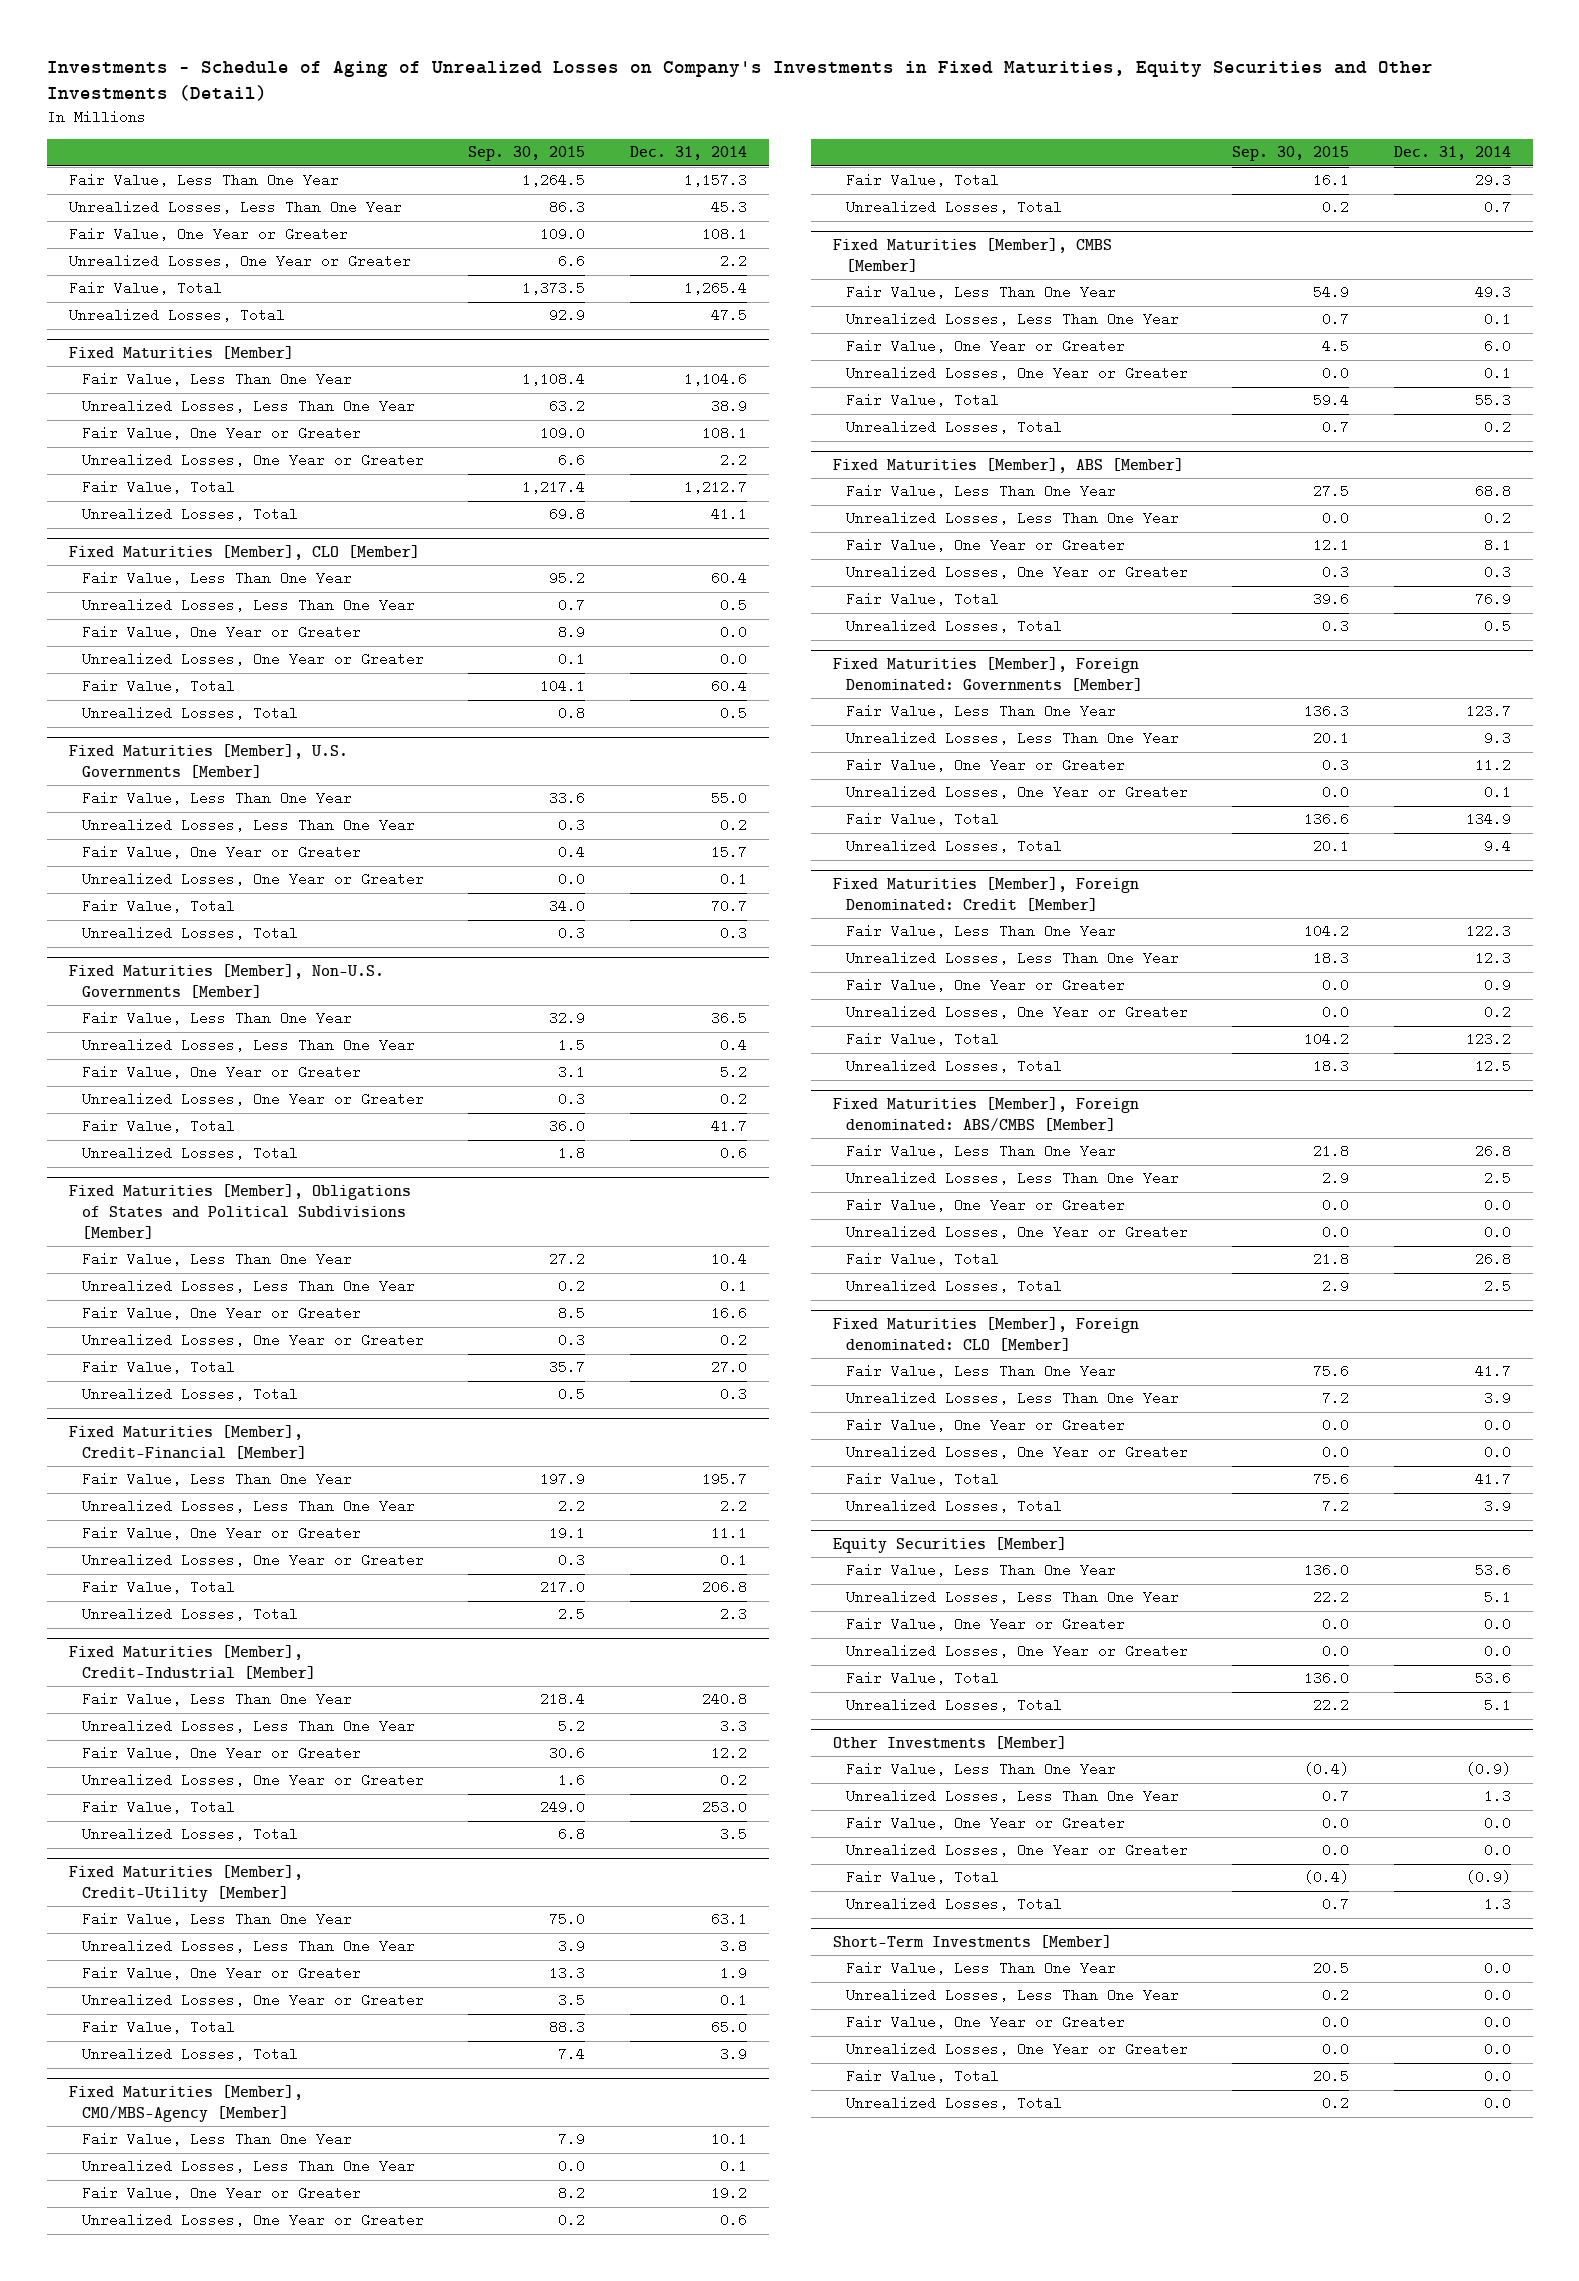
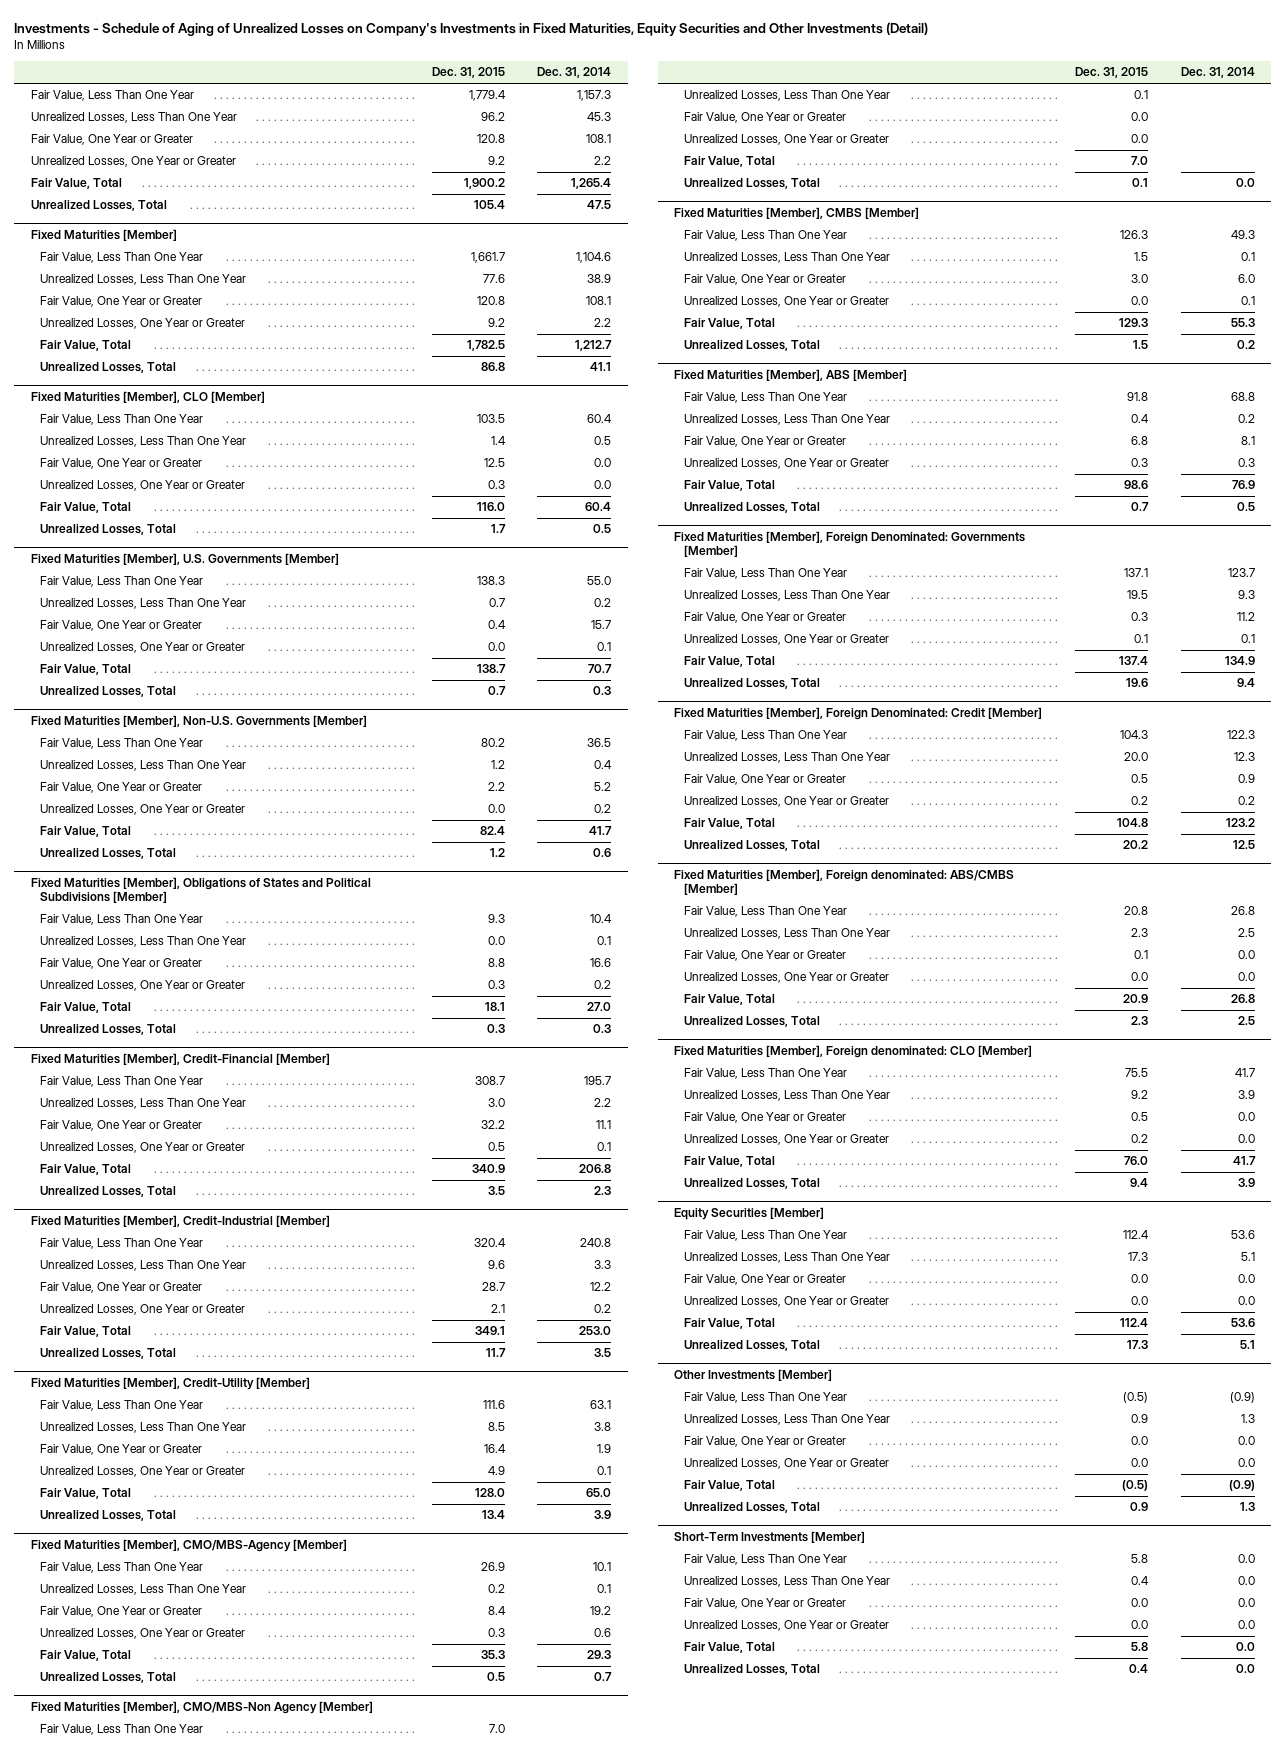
- | Sep. 30, 2015 | Dec. 31, 2014
+ | Dec. 31, 2015 | Dec. 31, 2014
+ Fixed Maturities [Member], CMO/MBS-Non Agency [Member]
+ Fair Value, Less Than One Year | 7.0 |
+ Unrealized Losses, Less Than One Year | 0.1 |
+ Fair Value, One Year or Greater | 0.0 |
+ Unrealized Losses, One Year or Greater | 0.0 |
+ Fair Value, Total | 7.0 |
+ Unrealized Losses, Total | 0.1 | 0.0

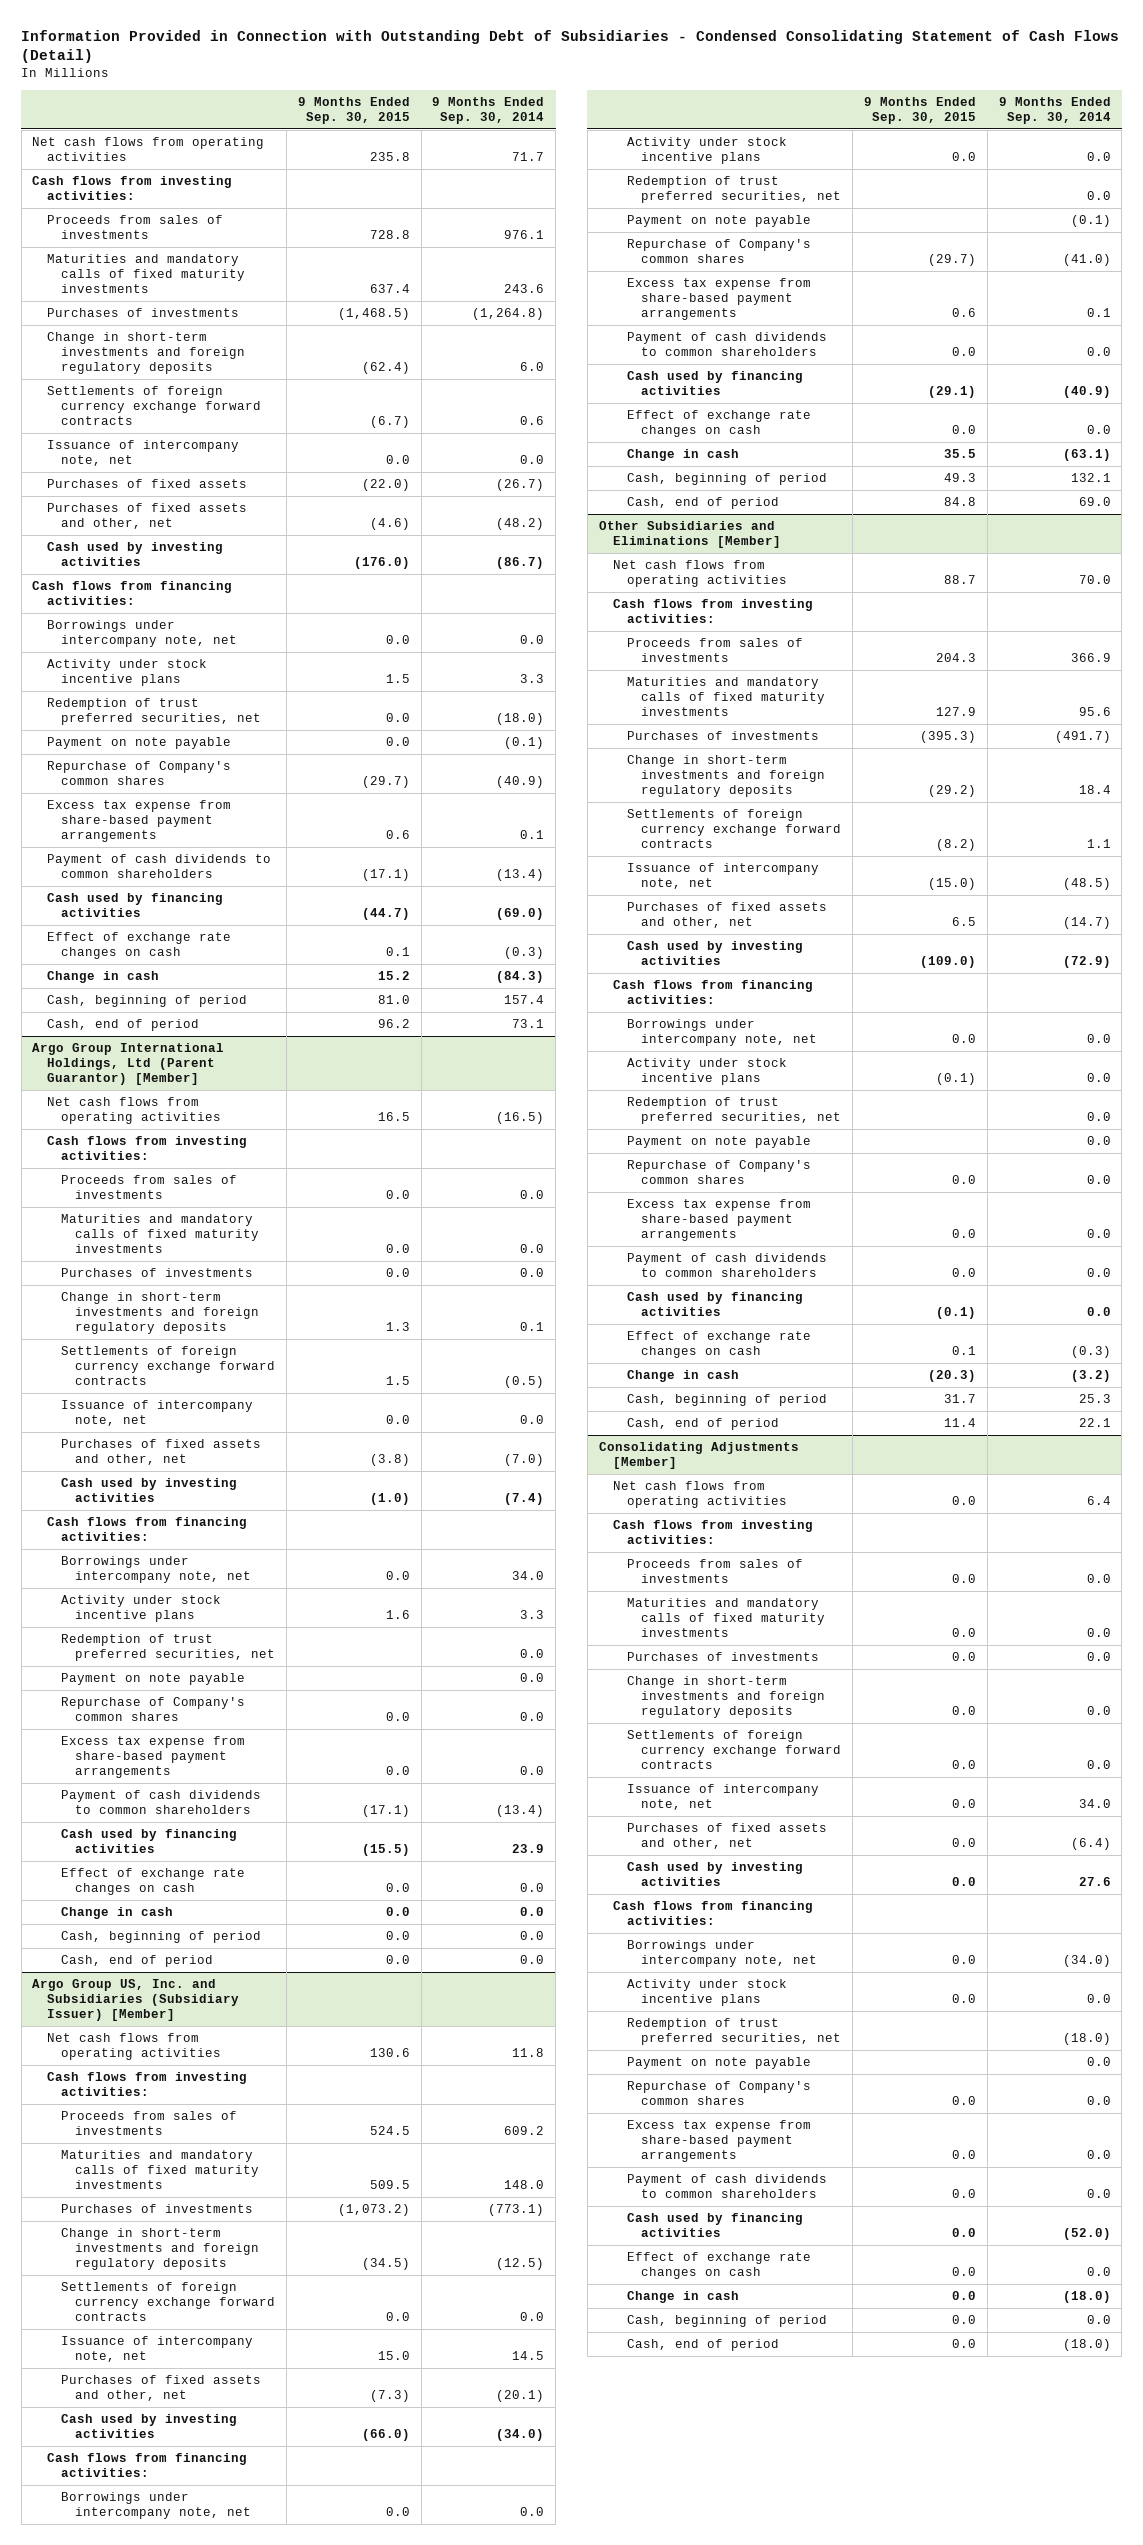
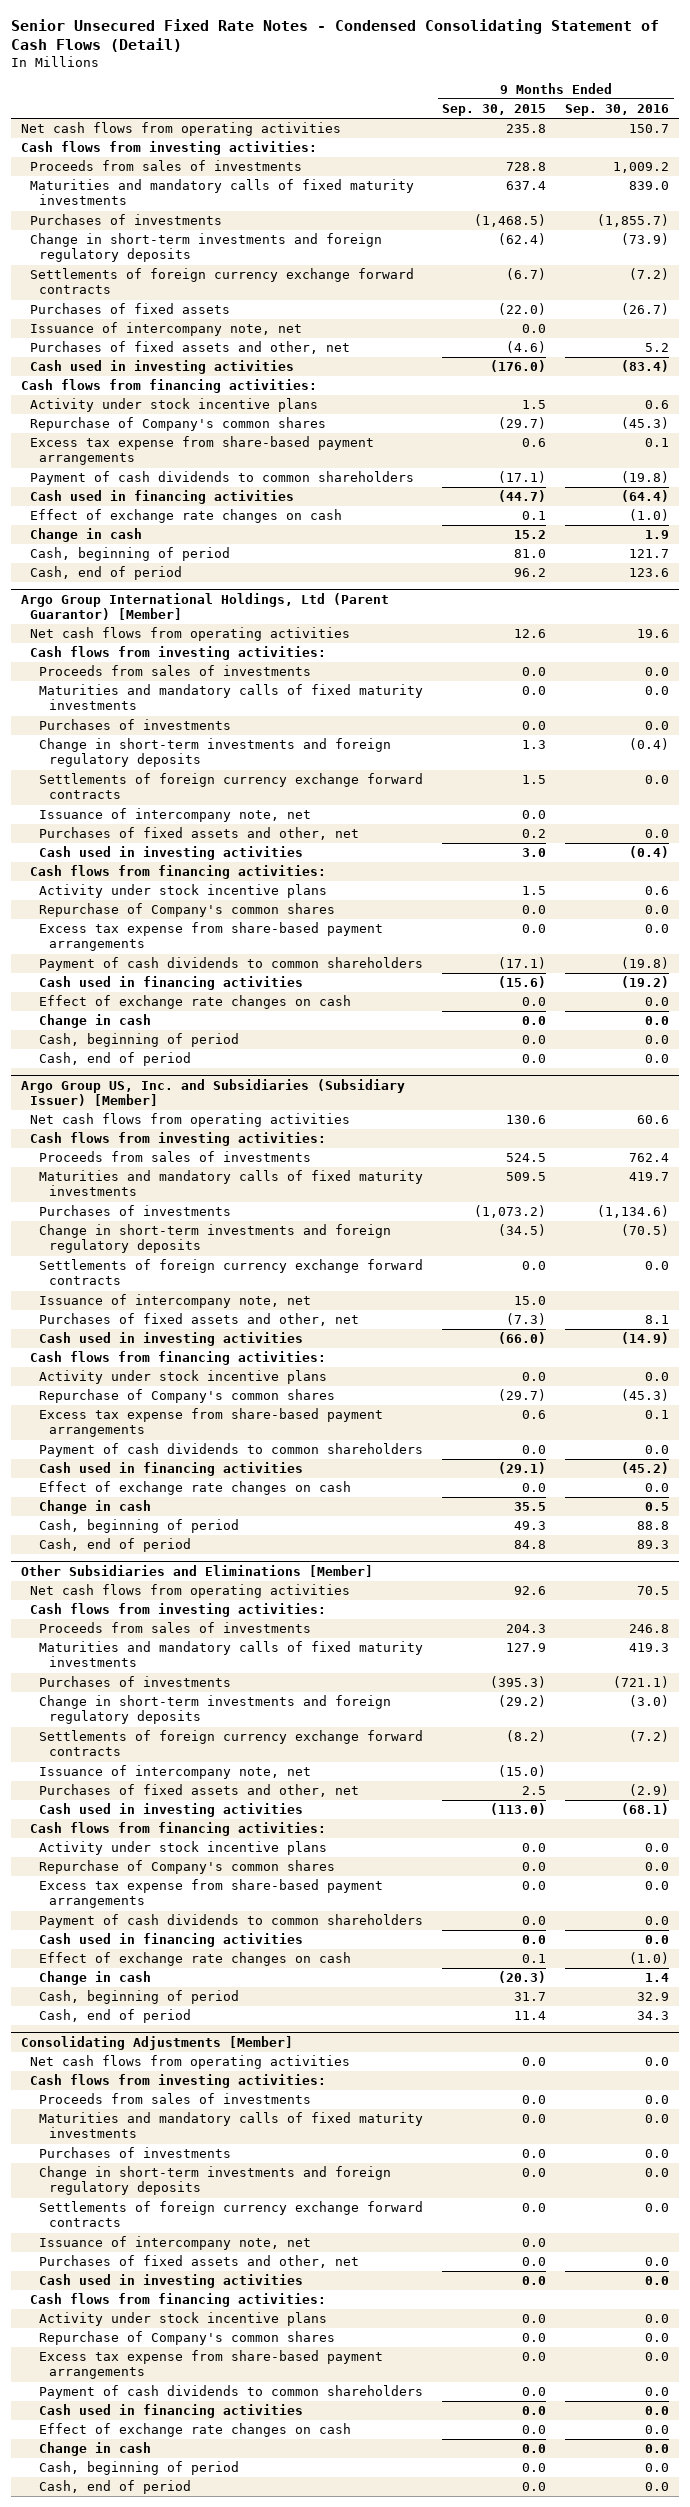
- Information Provided in Connection with Outstanding Debt of Subsidiaries - Condensed Consolidating Statement of Cash Flows (Detail)
+ Senior Unsecured Fixed Rate Notes - Condensed Consolidating Statement of Cash Flows (Detail)
- | 9 Months Ended Sep. 30, 2015 | 9 Months Ended Sep. 30, 2014
+ | 9 Months Ended Sep. 30, 2015 | 9 Months Ended Sep. 30, 2016
moved down: Issuance of intercompany note, net | 0.0 |
- Cash used by investing activities | (176.0) | (86.7)
+ Cash used in investing activities | (176.0) | (83.4)
- Borrowings under intercompany note, net | 0.0 | 0.0
- Redemption of trust preferred securities, net | 0.0 | (18.0)
- Payment on note payable | 0.0 | (0.1)
- Cash used by financing activities | (44.7) | (69.0)
+ Cash used in financing activities | (44.7) | (64.4)
@ Argo Group International Holdings, Ltd (Parent Guarantor) [Member]
- Net cash flows from operating activities | 16.5 | (16.5)
+ Net cash flows from operating activities | 12.6 | 19.6
- Purchases of fixed assets and other, net | (3.8) | (7.0)
- Cash used by investing activities | (1.0) | (7.4)
+ Purchases of fixed assets and other, net | 0.2 | 0.0
+ Cash used in investing activities | 3.0 | (0.4)
- Borrowings under intercompany note, net | 0.0 | 34.0
- Activity under stock incentive plans | 1.6 | 3.3
- Redemption of trust preferred securities, net | | 0.0
- Payment on note payable | | 0.0
+ Activity under stock incentive plans | 1.5 | 0.6
- Cash used by financing activities | (15.5) | 23.9
+ Cash used in financing activities | (15.6) | (19.2)
@ Argo Group US, Inc. and Subsidiaries (Subsidiary Issuer) [Member]
- Cash used by investing activities | (66.0) | (34.0)
+ Cash used in investing activities | (66.0) | (14.9)
- Borrowings under intercompany note, net | 0.0 | 0.0
- Redemption of trust preferred securities, net | | 0.0
- Payment on note payable | | (0.1)
- Cash used by financing activities | (29.1) | (40.9)
+ Cash used in financing activities | (29.1) | (45.2)
@ Other Subsidiaries and Eliminations [Member]
- Net cash flows from operating activities | 88.7 | 70.0
+ Net cash flows from operating activities | 92.6 | 70.5
- Purchases of fixed assets and other, net | 6.5 | (14.7)
- Cash used by investing activities | (109.0) | (72.9)
+ Purchases of fixed assets and other, net | 2.5 | (2.9)
+ Cash used in investing activities | (113.0) | (68.1)
- Borrowings under intercompany note, net | 0.0 | 0.0
- Activity under stock incentive plans | (0.1) | 0.0
- Redemption of trust preferred securities, net | | 0.0
- Payment on note payable | | 0.0
+ Activity under stock incentive plans | 0.0 | 0.0
- Cash used by financing activities | (0.1) | 0.0
+ Cash used in financing activities | 0.0 | 0.0
@ Consolidating Adjustments [Member]
- Cash used by investing activities | 0.0 | 27.6
+ Cash used in investing activities | 0.0 | 0.0
- Borrowings under intercompany note, net | 0.0 | (34.0)
- Redemption of trust preferred securities, net | | (18.0)
- Payment on note payable | | 0.0
- Cash used by financing activities | 0.0 | (52.0)
+ Cash used in financing activities | 0.0 | 0.0

